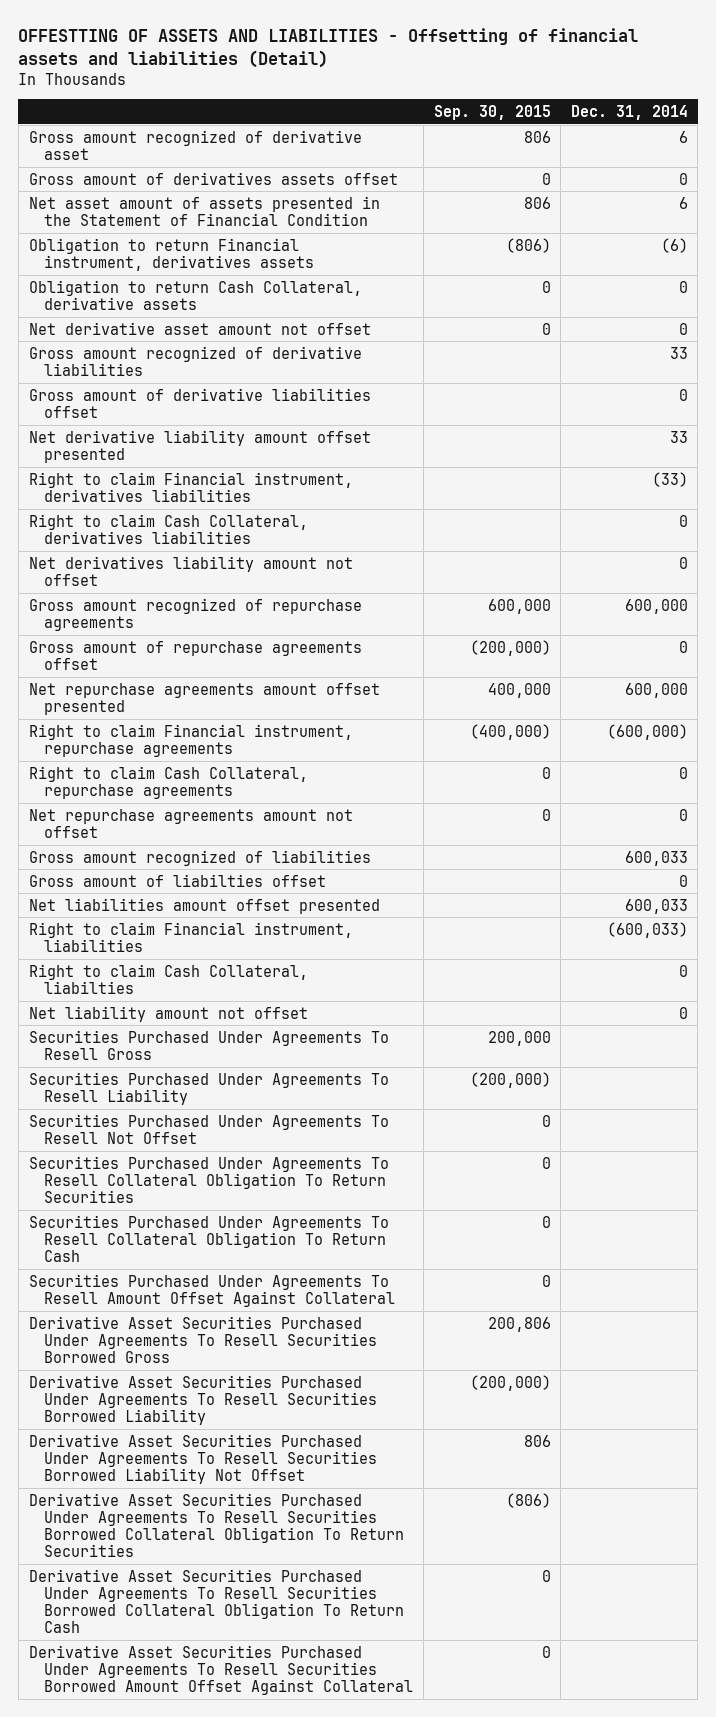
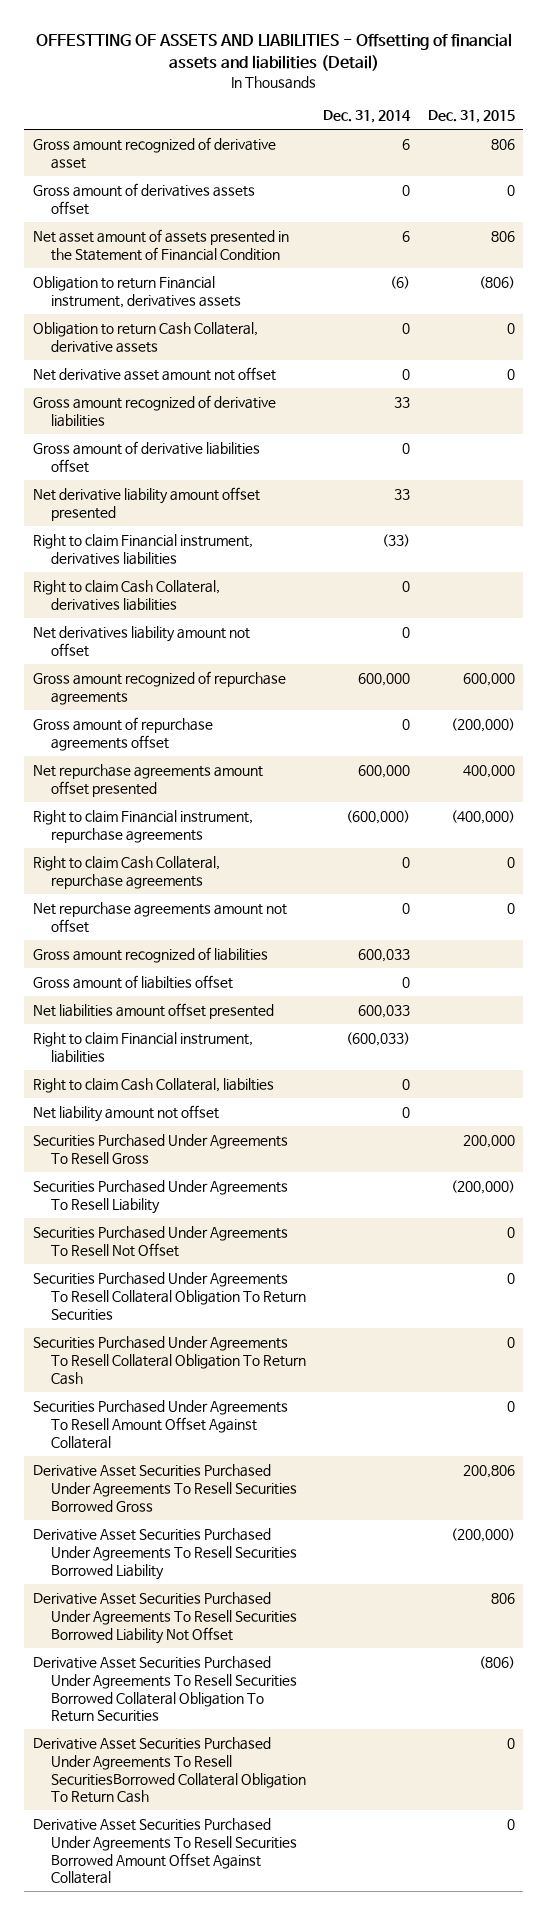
- | Sep. 30, 2015 | Dec. 31, 2014
+ | Dec. 31, 2014 | Dec. 31, 2015
- Derivative Asset Securities Purchased Under Agreements To Resell Securities Borrowed Collateral Obligation To Return Cash | 0 |
+ Derivative Asset Securities Purchased Under Agreements To Resell SecuritiesBorrowed Collateral Obligation To Return Cash | | 0

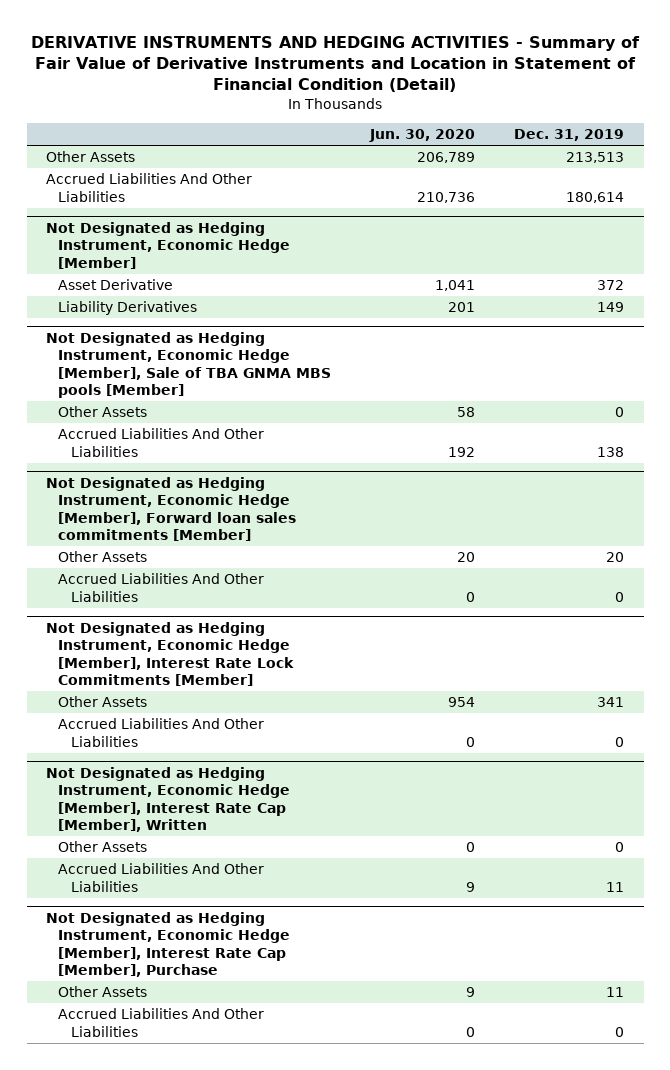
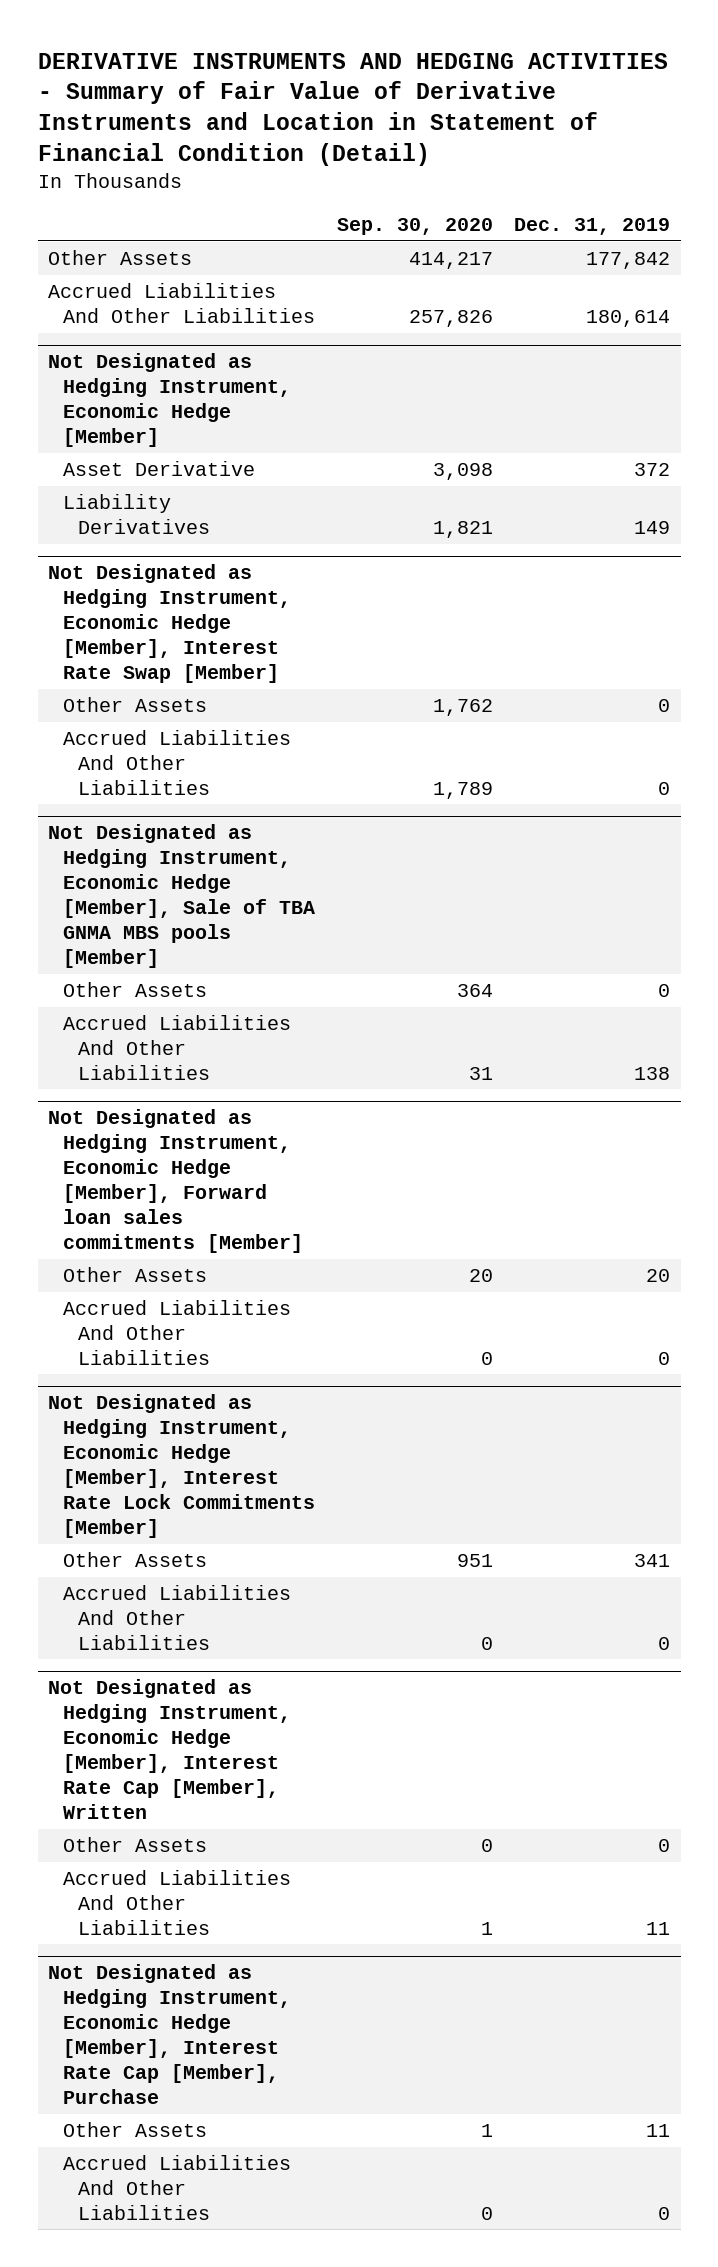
- | Jun. 30, 2020 | Dec. 31, 2019
+ | Sep. 30, 2020 | Dec. 31, 2019
- Other Assets | 206,789 | 213,513
+ Other Assets | 414,217 | 177,842
+ Not Designated as Hedging Instrument, Economic Hedge [Member], Interest Rate Swap [Member]
+ Other Assets | 1,762 | 0
+ Accrued Liabilities And Other Liabilities | 1,789 | 0

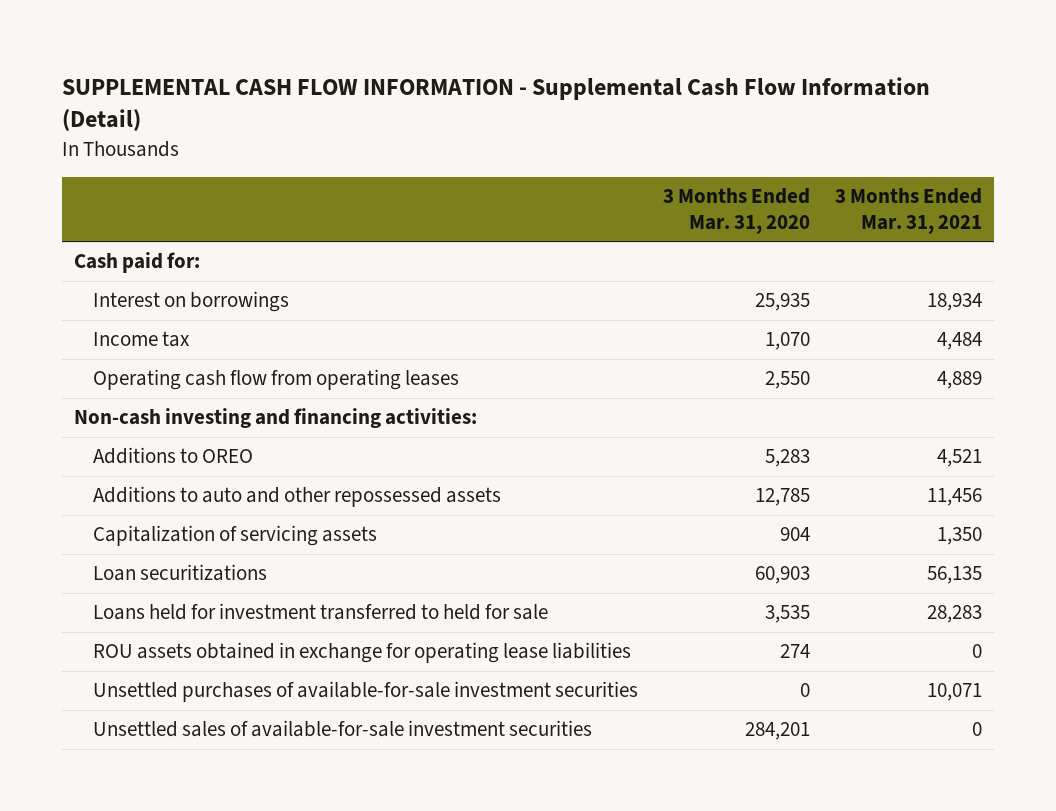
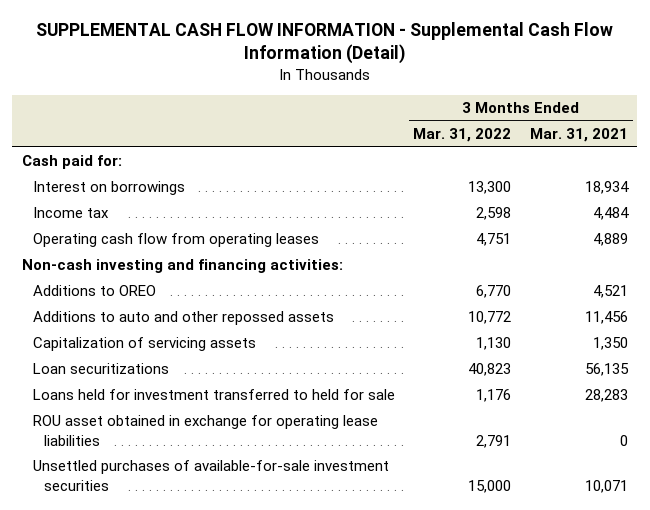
- | 3 Months Ended Mar. 31, 2020 | 3 Months Ended Mar. 31, 2021
+ | 3 Months Ended Mar. 31, 2022 | 3 Months Ended Mar. 31, 2021
- Additions to auto and other repossessed assets | 12,785 | 11,456
+ Additions to auto and other repossed assets | 10,772 | 11,456
- ROU assets obtained in exchange for operating lease liabilities | 274 | 0
+ ROU asset obtained in exchange for operating lease liabilities | 2,791 | 0
- Unsettled sales of available-for-sale investment securities | 284,201 | 0

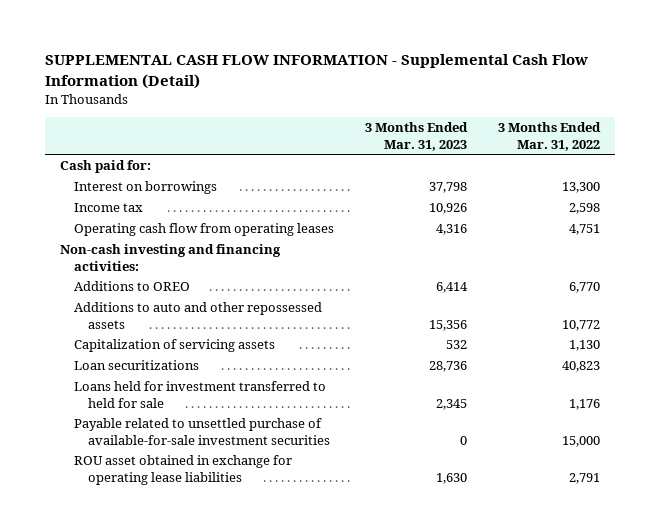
- | 3 Months Ended Mar. 31, 2022 | 3 Months Ended Mar. 31, 2021
+ | 3 Months Ended Mar. 31, 2023 | 3 Months Ended Mar. 31, 2022
- Additions to auto and other repossed assets | 10,772 | 11,456
+ Additions to auto and other repossessed assets | 15,356 | 10,772
+ Payable related to unsettled purchase of available-for-sale investment securities | 0 | 15,000
- Unsettled purchases of available-for-sale investment securities | 15,000 | 10,071

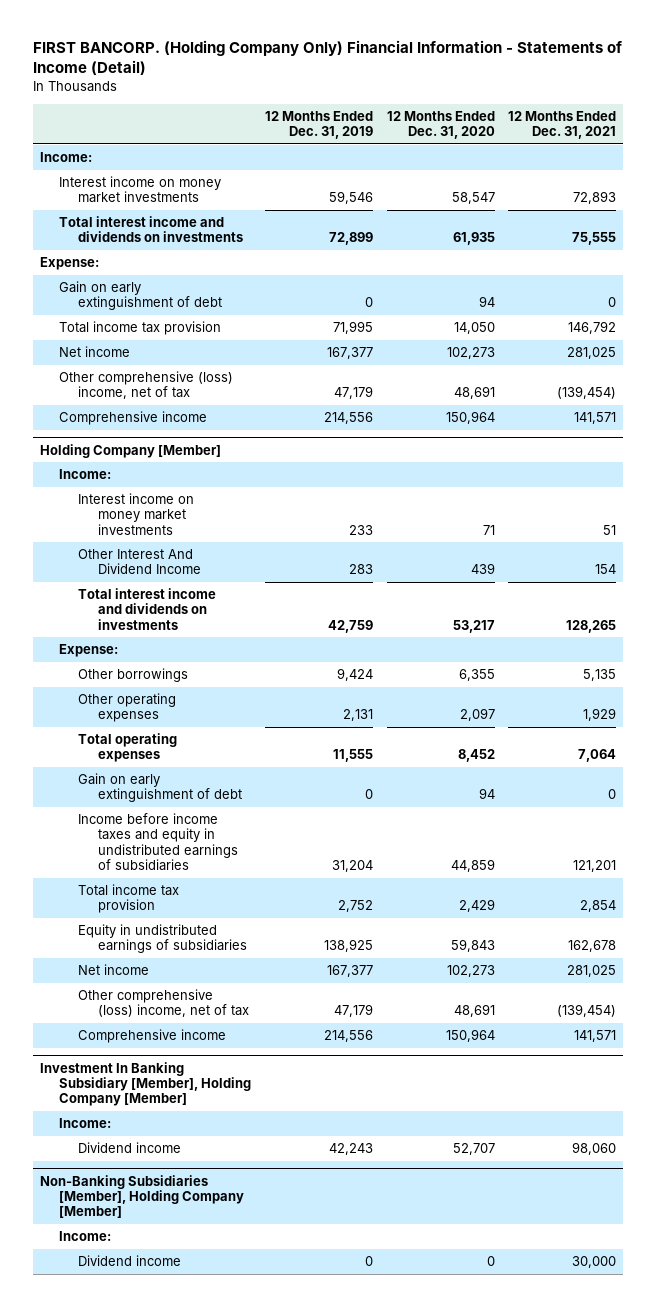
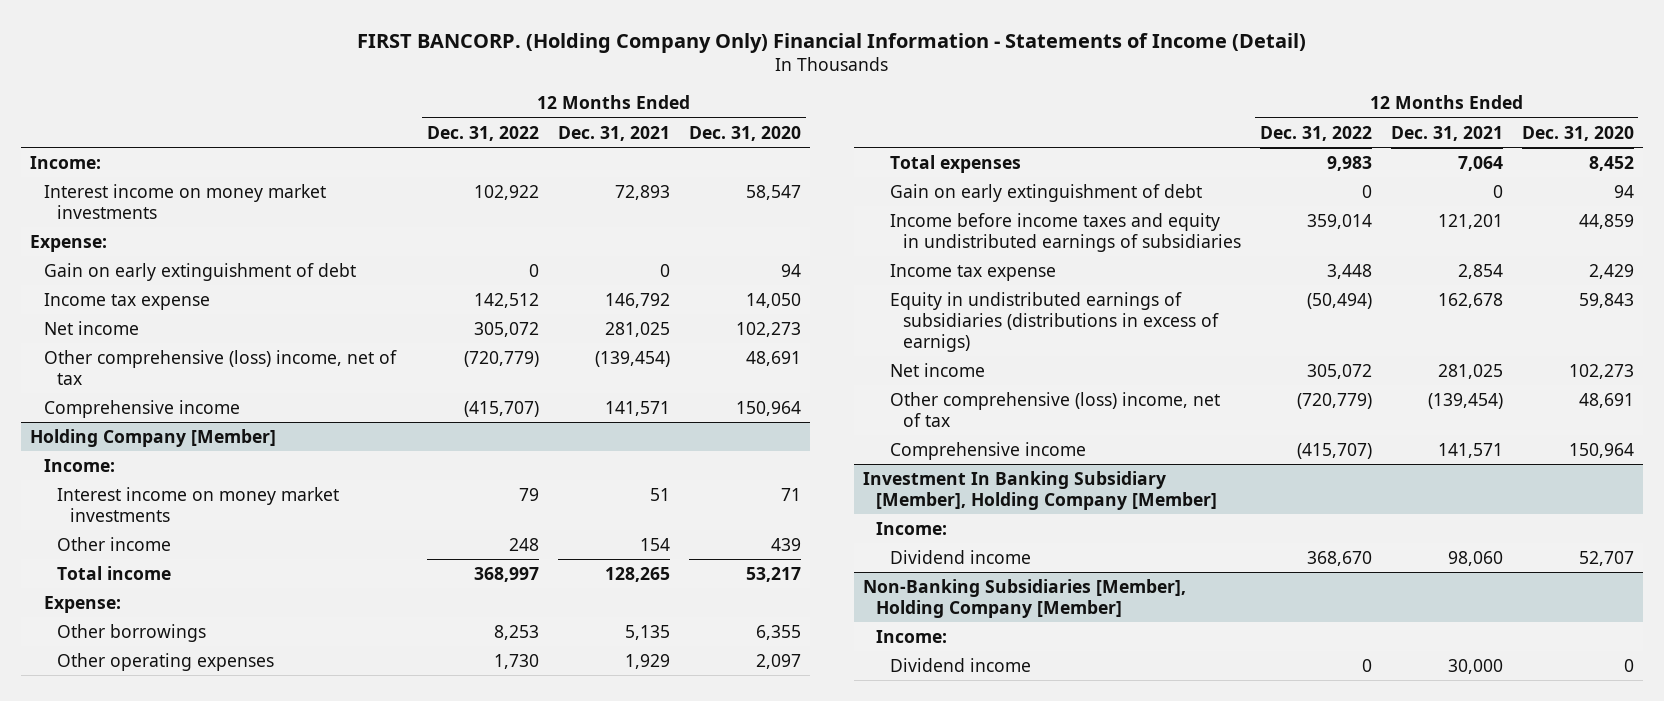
- | 12 Months Ended Dec. 31, 2019 | 12 Months Ended Dec. 31, 2020 | 12 Months Ended Dec. 31, 2021
+ | 12 Months Ended Dec. 31, 2022 | 12 Months Ended Dec. 31, 2021 | 12 Months Ended Dec. 31, 2020
- Total interest income and dividends on investments | 72,899 | 61,935 | 75,555
- Total income tax provision | 71,995 | 14,050 | 146,792
+ Income tax expense | 142,512 | 146,792 | 14,050
@ Holding Company [Member]
- Other Interest And Dividend Income | 283 | 439 | 154
- Total interest income and dividends on investments | 42,759 | 53,217 | 128,265
+ Other income | 248 | 154 | 439
+ Total income | 368,997 | 128,265 | 53,217
- Total operating expenses | 11,555 | 8,452 | 7,064
+ Total expenses | 9,983 | 7,064 | 8,452
- Total income tax provision | 2,752 | 2,429 | 2,854
- Equity in undistributed earnings of subsidiaries | 138,925 | 59,843 | 162,678
+ Income tax expense | 3,448 | 2,854 | 2,429
+ Equity in undistributed earnings of subsidiaries (distributions in excess of earnigs) | (50,494) | 162,678 | 59,843

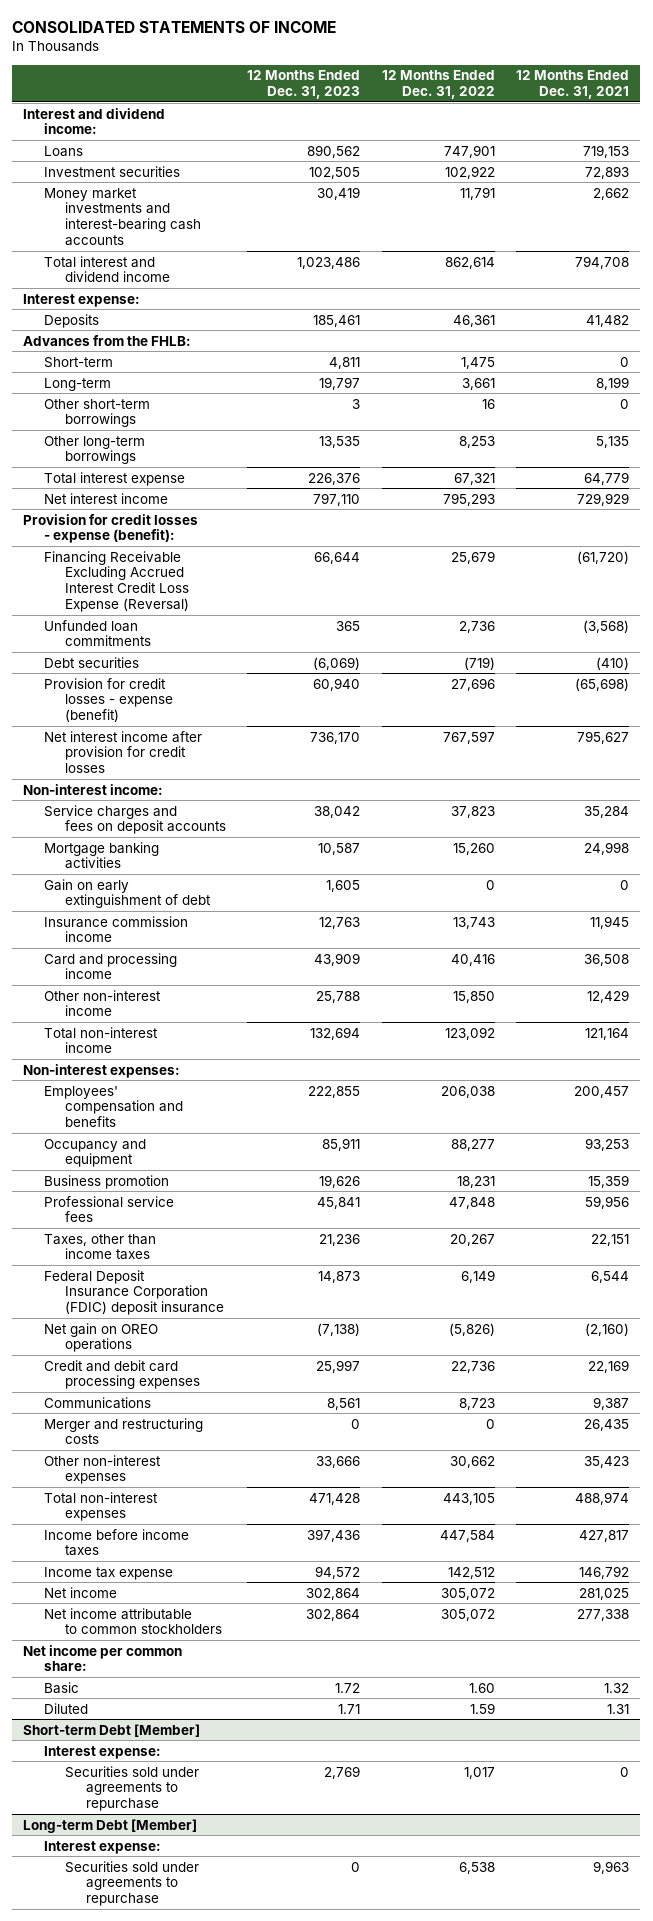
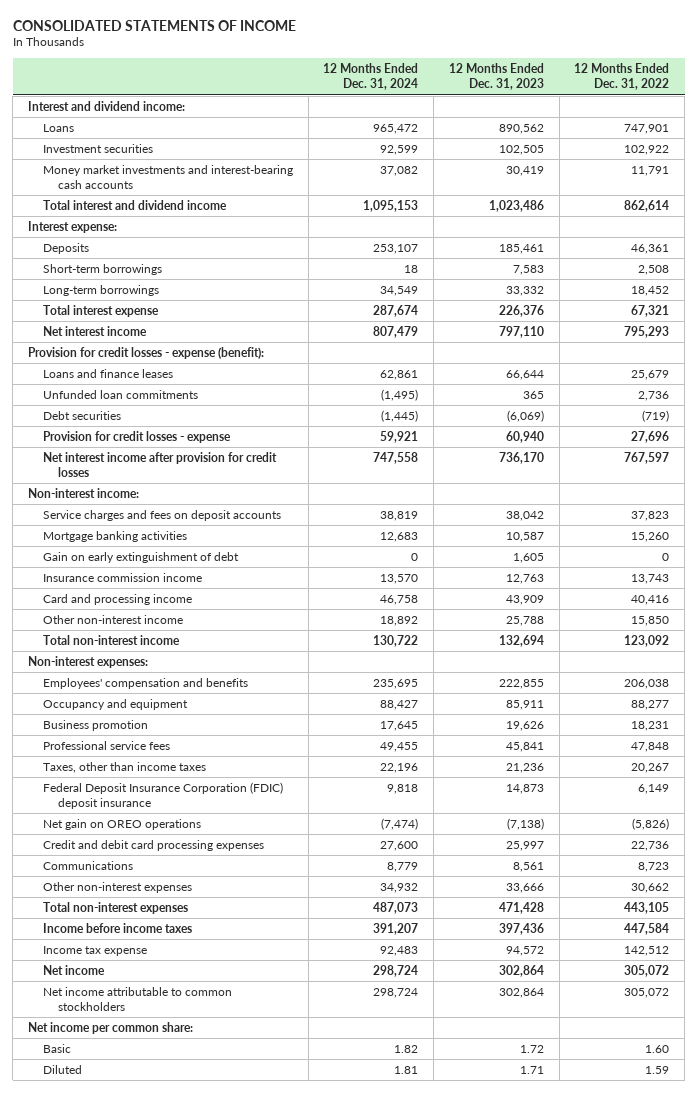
- | 12 Months Ended Dec. 31, 2023 | 12 Months Ended Dec. 31, 2022 | 12 Months Ended Dec. 31, 2021
+ | 12 Months Ended Dec. 31, 2024 | 12 Months Ended Dec. 31, 2023 | 12 Months Ended Dec. 31, 2022
- Advances from the FHLB:
- Short-term | 4,811 | 1,475 | 0
- Long-term | 19,797 | 3,661 | 8,199
- Other short-term borrowings | 3 | 16 | 0
- Other long-term borrowings | 13,535 | 8,253 | 5,135
+ Short-term borrowings | 18 | 7,583 | 2,508
+ Long-term borrowings | 34,549 | 33,332 | 18,452
- Financing Receivable Excluding Accrued Interest Credit Loss Expense (Reversal) | 66,644 | 25,679 | (61,720)
+ Loans and finance leases | 62,861 | 66,644 | 25,679
- Provision for credit losses - expense (benefit) | 60,940 | 27,696 | (65,698)
+ Provision for credit losses - expense | 59,921 | 60,940 | 27,696
- Merger and restructuring costs | 0 | 0 | 26,435
- Short-term Debt [Member]
- Interest expense:
- Securities sold under agreements to repurchase | 2,769 | 1,017 | 0
- Long-term Debt [Member]
- Interest expense:
- Securities sold under agreements to repurchase | 0 | 6,538 | 9,963

